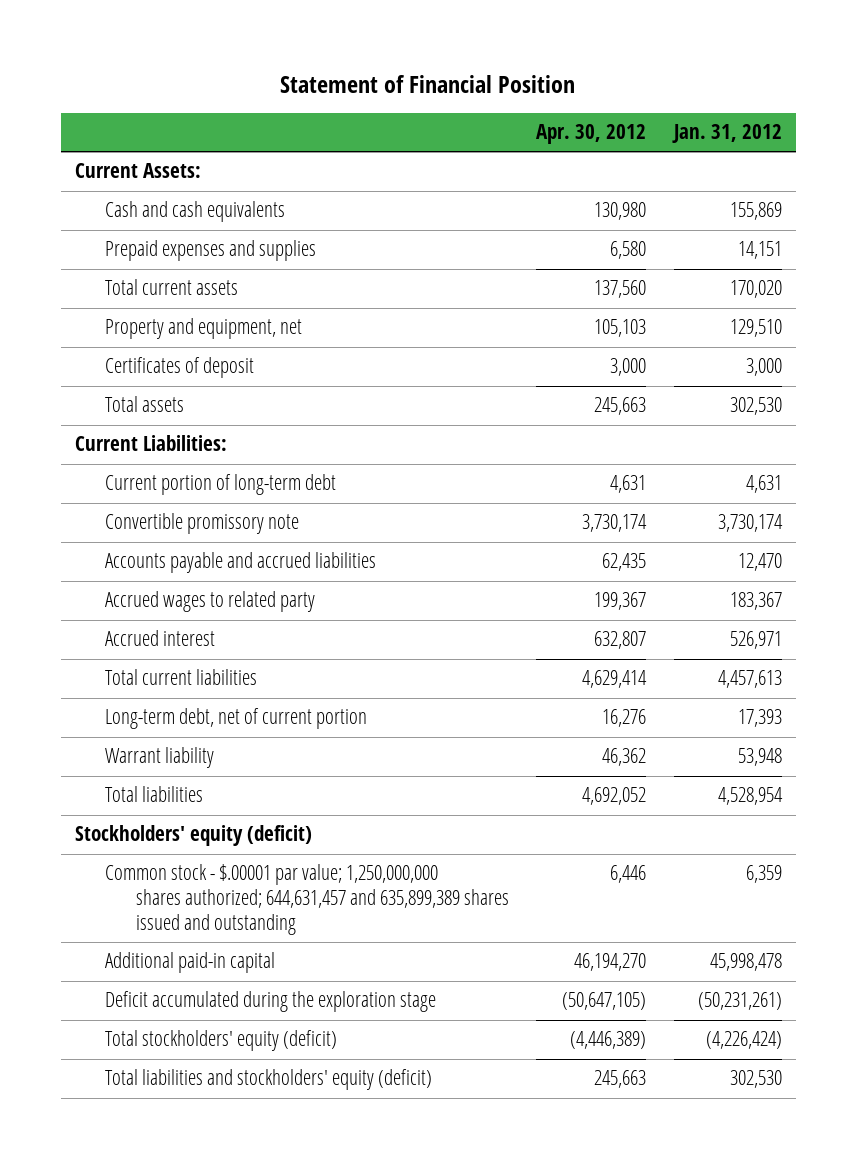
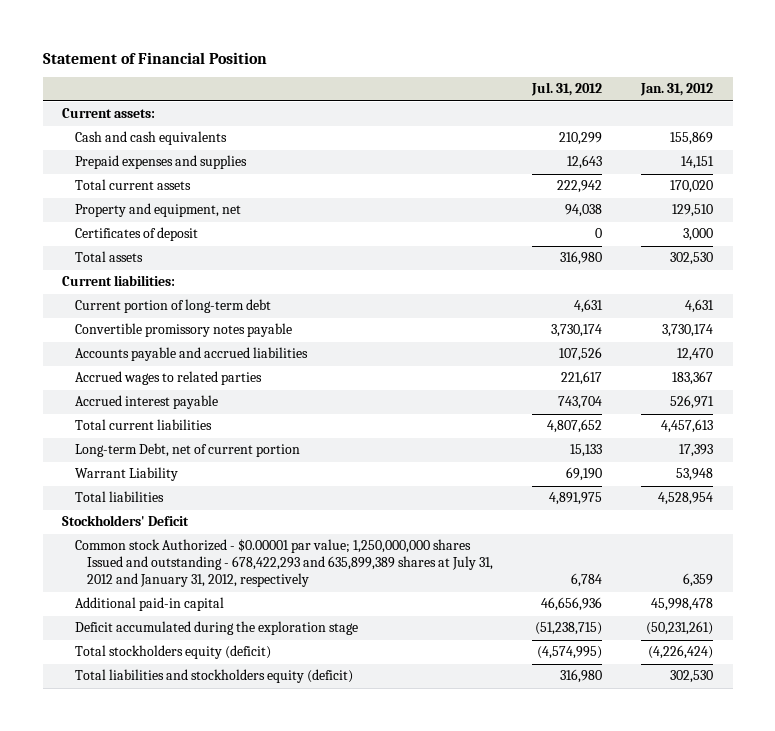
- | Apr. 30, 2012 | Jan. 31, 2012
+ | Jul. 31, 2012 | Jan. 31, 2012
- Current Assets:
+ Current assets:
- Current Liabilities:
+ Current liabilities:
- Convertible promissory note | 3,730,174 | 3,730,174
+ Convertible promissory notes payable | 3,730,174 | 3,730,174
- Accrued wages to related party | 199,367 | 183,367
- Accrued interest | 632,807 | 526,971
+ Accrued wages to related parties | 221,617 | 183,367
+ Accrued interest payable | 743,704 | 526,971
- Long-term debt, net of current portion | 16,276 | 17,393
- Warrant liability | 46,362 | 53,948
+ Long-term Debt, net of current portion | 15,133 | 17,393
+ Warrant Liability | 69,190 | 53,948
- Stockholders' equity (deficit)
- Common stock - $.00001 par value; 1,250,000,000 shares authorized; 644,631,457 and 635,899,389 shares issued and outstanding | 6,446 | 6,359
+ Stockholders' Deficit
+ Common stock Authorized - $0.00001 par value; 1,250,000,000 shares Issued and outstanding - 678,422,293 and 635,899,389 shares at July 31, 2012 and January 31, 2012, respectively | 6,784 | 6,359
- Total stockholders' equity (deficit) | (4,446,389) | (4,226,424)
- Total liabilities and stockholders' equity (deficit) | 245,663 | 302,530
+ Total stockholders equity (deficit) | (4,574,995) | (4,226,424)
+ Total liabilities and stockholders equity (deficit) | 316,980 | 302,530

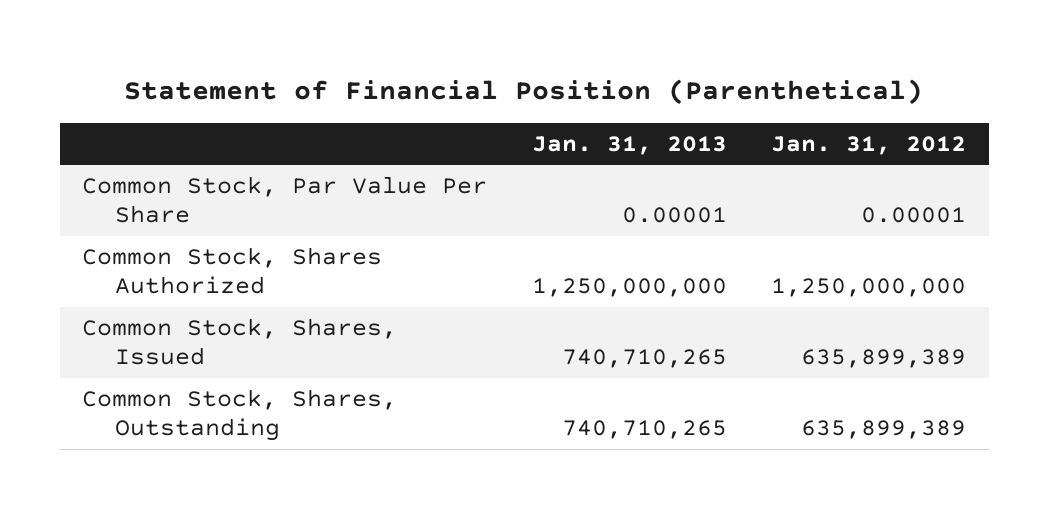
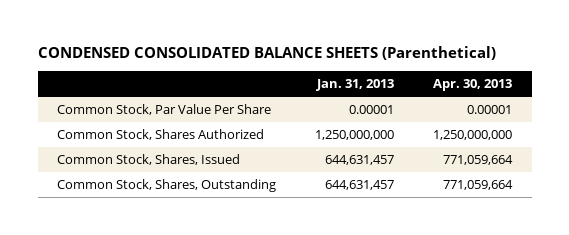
- Statement of Financial Position (Parenthetical)
+ CONDENSED CONSOLIDATED BALANCE SHEETS (Parenthetical)
- | Jan. 31, 2013 | Jan. 31, 2012
+ | Jan. 31, 2013 | Apr. 30, 2013
- Common Stock, Shares, Issued | 740,710,265 | 635,899,389
- Common Stock, Shares, Outstanding | 740,710,265 | 635,899,389
+ Common Stock, Shares, Issued | 644,631,457 | 771,059,664
+ Common Stock, Shares, Outstanding | 644,631,457 | 771,059,664

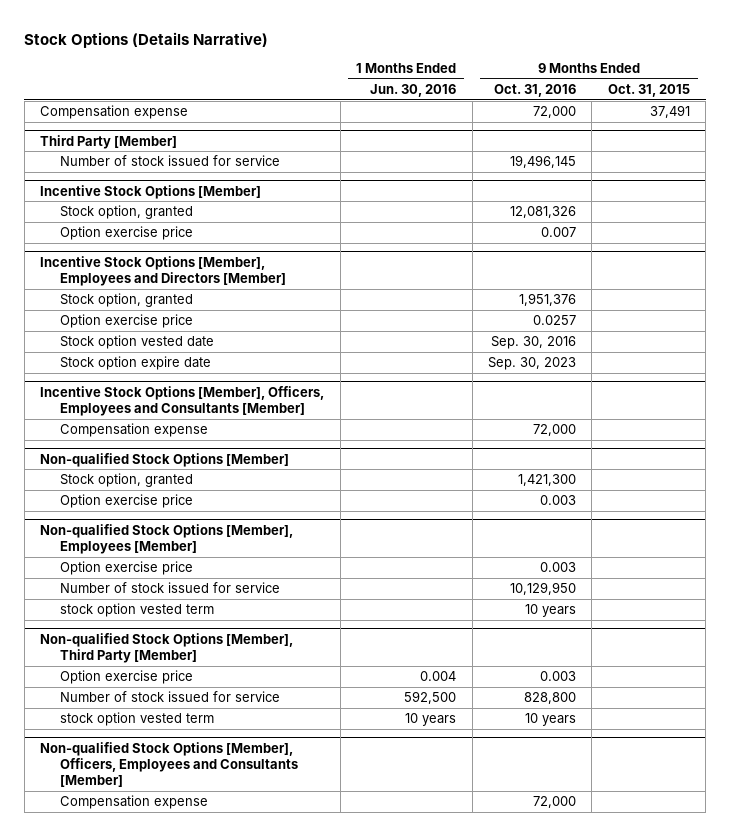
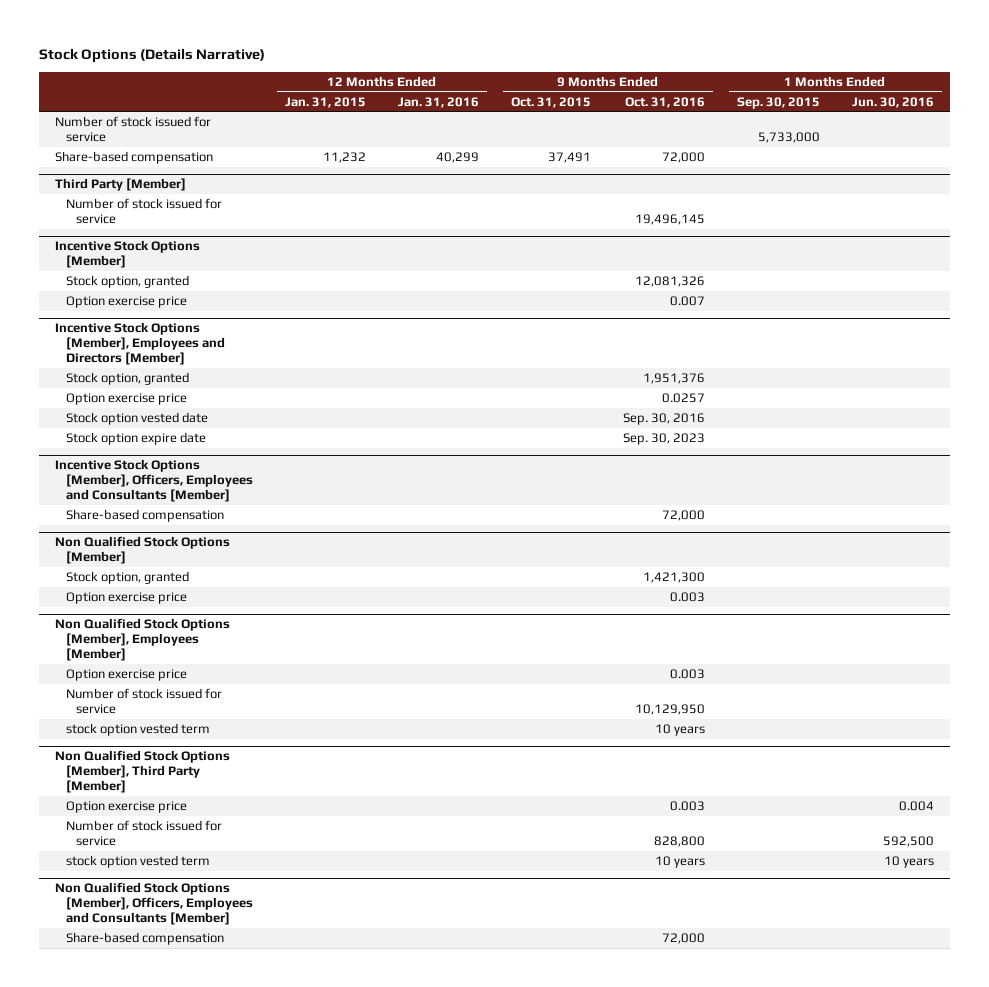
- | 1 Months Ended Jun. 30, 2016 | 9 Months Ended Oct. 31, 2016 | 9 Months Ended Oct. 31, 2015
+ | 12 Months Ended Jan. 31, 2015 | 12 Months Ended Jan. 31, 2016 | 9 Months Ended Oct. 31, 2015 | 9 Months Ended Oct. 31, 2016 | 1 Months Ended Sep. 30, 2015 | 1 Months Ended Jun. 30, 2016
- Compensation expense | | 72,000 | 37,491
+ Number of stock issued for service | | | | | 5,733,000 |
+ Share-based compensation | 11,232 | 40,299 | 37,491 | 72,000 | |
@ Incentive Stock Options [Member], Officers, Employees and Consultants [Member]
- Compensation expense | | 72,000 |
- Non-qualified Stock Options [Member]
@ Incentive Stock Options [Member], Officers, Employees and Consultants [Member]
+ Share-based compensation | | | | 72,000 | |
+ Non Qualified Stock Options [Member]
- Non-qualified Stock Options [Member], Employees [Member]
+ Non Qualified Stock Options [Member], Employees [Member]
- Non-qualified Stock Options [Member], Third Party [Member]
+ Non Qualified Stock Options [Member], Third Party [Member]
- Non-qualified Stock Options [Member], Officers, Employees and Consultants [Member]
- Compensation expense | | 72,000 |
+ Non Qualified Stock Options [Member], Officers, Employees and Consultants [Member]
+ Share-based compensation | | | | 72,000 | |

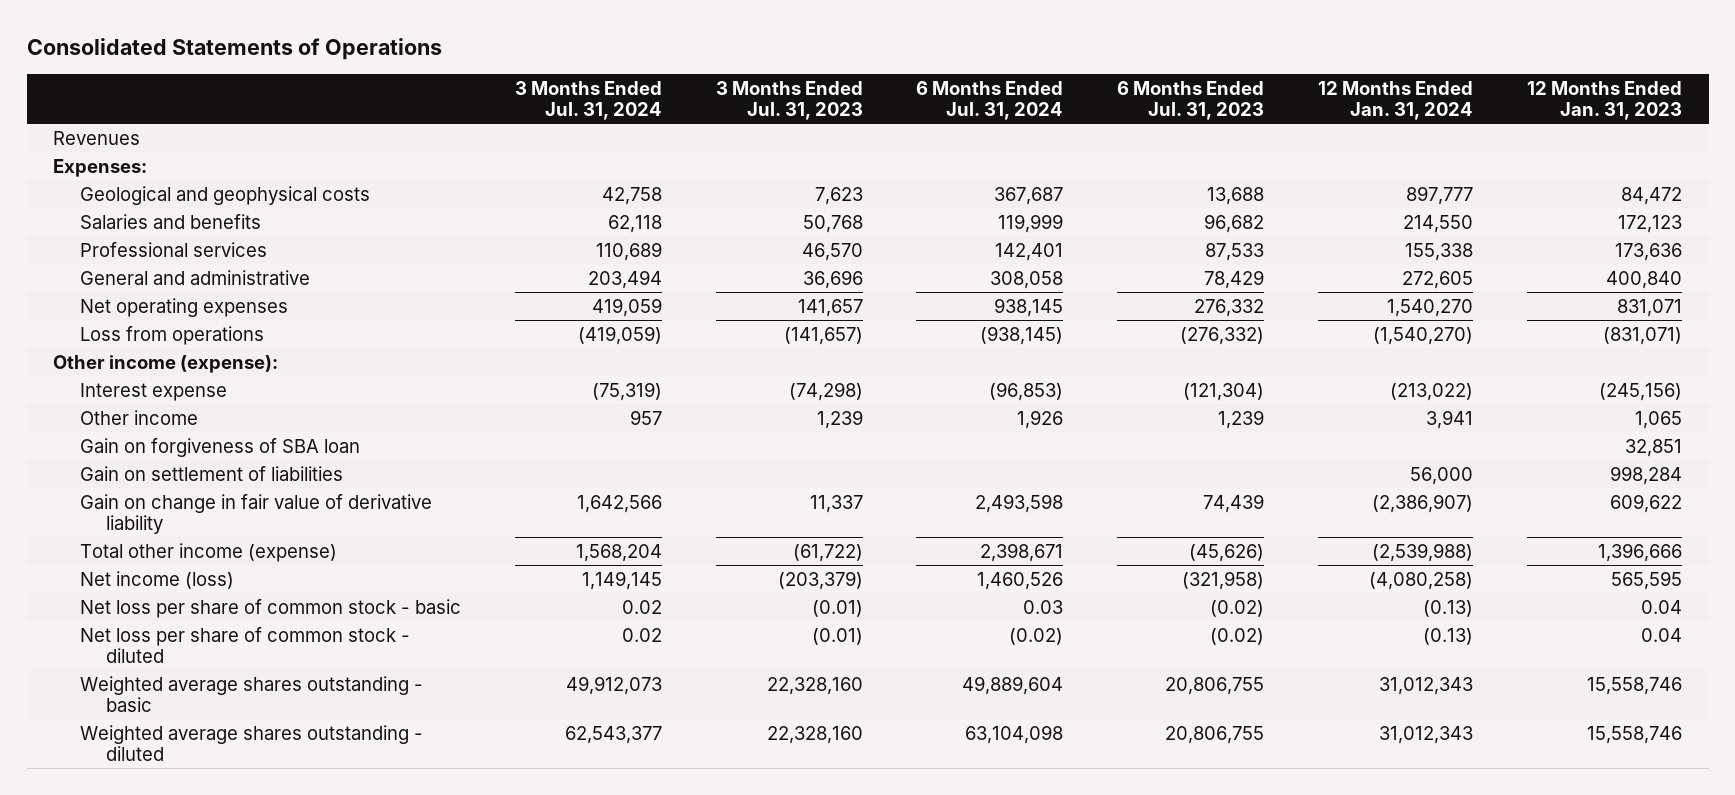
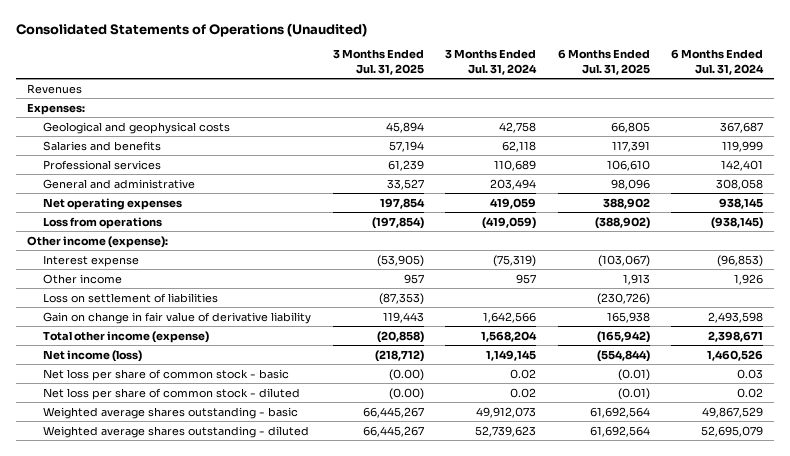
- Consolidated Statements of Operations
+ Consolidated Statements of Operations (Unaudited)
- | 3 Months Ended Jul. 31, 2024 | 3 Months Ended Jul. 31, 2023 | 6 Months Ended Jul. 31, 2024 | 6 Months Ended Jul. 31, 2023 | 12 Months Ended Jan. 31, 2024 | 12 Months Ended Jan. 31, 2023
+ | 3 Months Ended Jul. 31, 2025 | 3 Months Ended Jul. 31, 2024 | 6 Months Ended Jul. 31, 2025 | 6 Months Ended Jul. 31, 2024
- Gain on forgiveness of SBA loan | | | | | | 32,851
- Gain on settlement of liabilities | | | | | 56,000 | 998,284
+ Loss on settlement of liabilities | (87,353) | | (230,726) |
- Net loss per share of common stock - diluted | 0.02 | (0.01) | (0.02) | (0.02) | (0.13) | 0.04
- Weighted average shares outstanding - basic | 49,912,073 | 22,328,160 | 49,889,604 | 20,806,755 | 31,012,343 | 15,558,746
- Weighted average shares outstanding - diluted | 62,543,377 | 22,328,160 | 63,104,098 | 20,806,755 | 31,012,343 | 15,558,746
+ Net loss per share of common stock - diluted | (0.00) | 0.02 | (0.01) | 0.02
+ Weighted average shares outstanding - basic | 66,445,267 | 49,912,073 | 61,692,564 | 49,867,529
+ Weighted average shares outstanding - diluted | 66,445,267 | 52,739,623 | 61,692,564 | 52,695,079

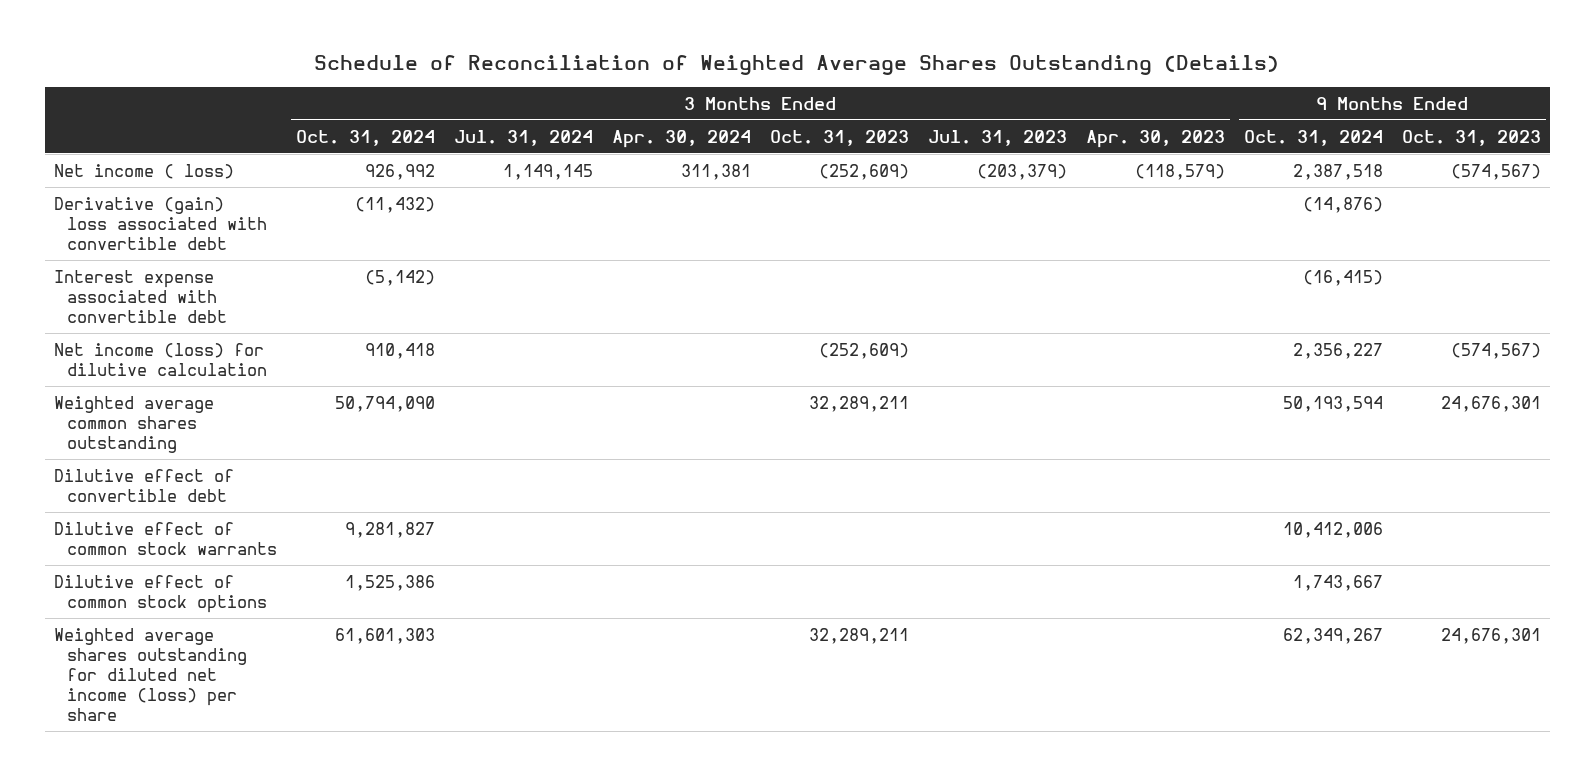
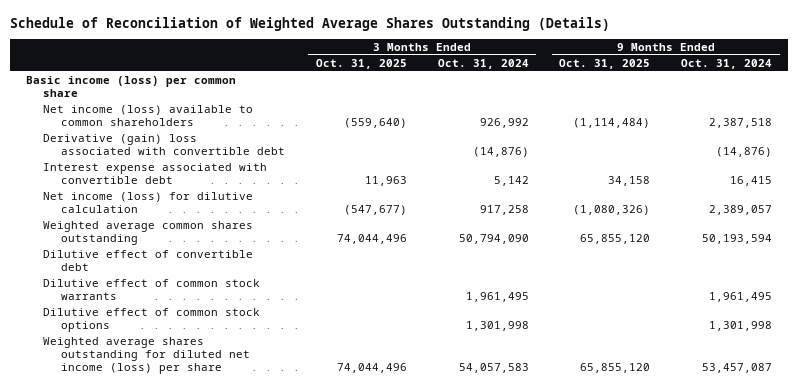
- | 3 Months Ended Oct. 31, 2024 | 3 Months Ended Jul. 31, 2024 | 3 Months Ended Apr. 30, 2024 | 3 Months Ended Oct. 31, 2023 | 3 Months Ended Jul. 31, 2023 | 3 Months Ended Apr. 30, 2023 | 9 Months Ended Oct. 31, 2024 | 9 Months Ended Oct. 31, 2023
+ | 3 Months Ended Oct. 31, 2025 | 3 Months Ended Oct. 31, 2024 | 9 Months Ended Oct. 31, 2025 | 9 Months Ended Oct. 31, 2024
- Net income ( loss) | 926,992 | 1,149,145 | 311,381 | (252,609) | (203,379) | (118,579) | 2,387,518 | (574,567)
- Derivative (gain) loss associated with convertible debt | (11,432) | | | | | | (14,876) |
- Interest expense associated with convertible debt | (5,142) | | | | | | (16,415) |
- Net income (loss) for dilutive calculation | 910,418 | | | (252,609) | | | 2,356,227 | (574,567)
+ Basic income (loss) per common share
+ Net income (loss) available to common shareholders | (559,640) | 926,992 | (1,114,484) | 2,387,518
+ Derivative (gain) loss associated with convertible debt | | (14,876) | | (14,876)
+ Interest expense associated with convertible debt | 11,963 | 5,142 | 34,158 | 16,415
+ Net income (loss) for dilutive calculation | (547,677) | 917,258 | (1,080,326) | 2,389,057
- Dilutive effect of common stock warrants | 9,281,827 | | | | | | 10,412,006 |
- Dilutive effect of common stock options | 1,525,386 | | | | | | 1,743,667 |
- Weighted average shares outstanding for diluted net income (loss) per share | 61,601,303 | | | 32,289,211 | | | 62,349,267 | 24,676,301
+ Dilutive effect of common stock warrants | | 1,961,495 | | 1,961,495
+ Dilutive effect of common stock options | | 1,301,998 | | 1,301,998
+ Weighted average shares outstanding for diluted net income (loss) per share | 74,044,496 | 54,057,583 | 65,855,120 | 53,457,087

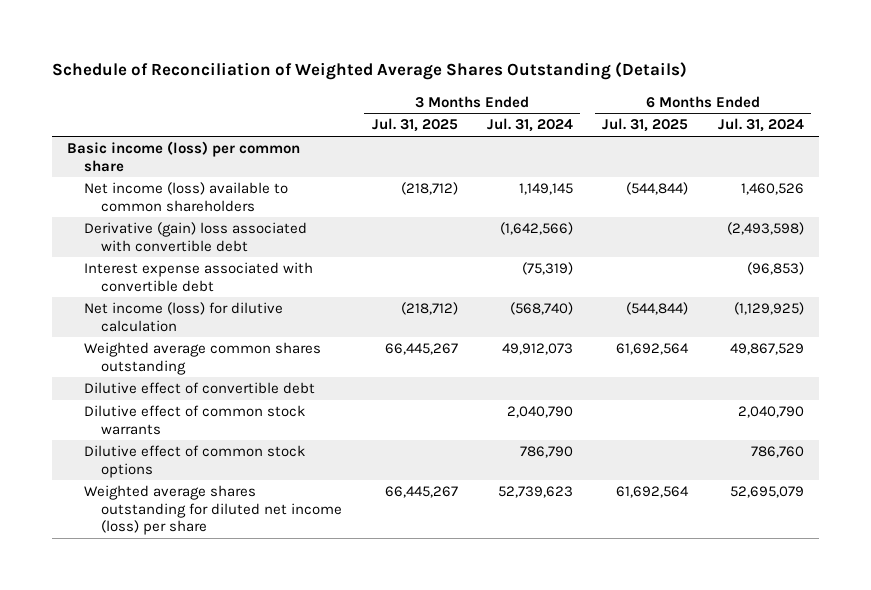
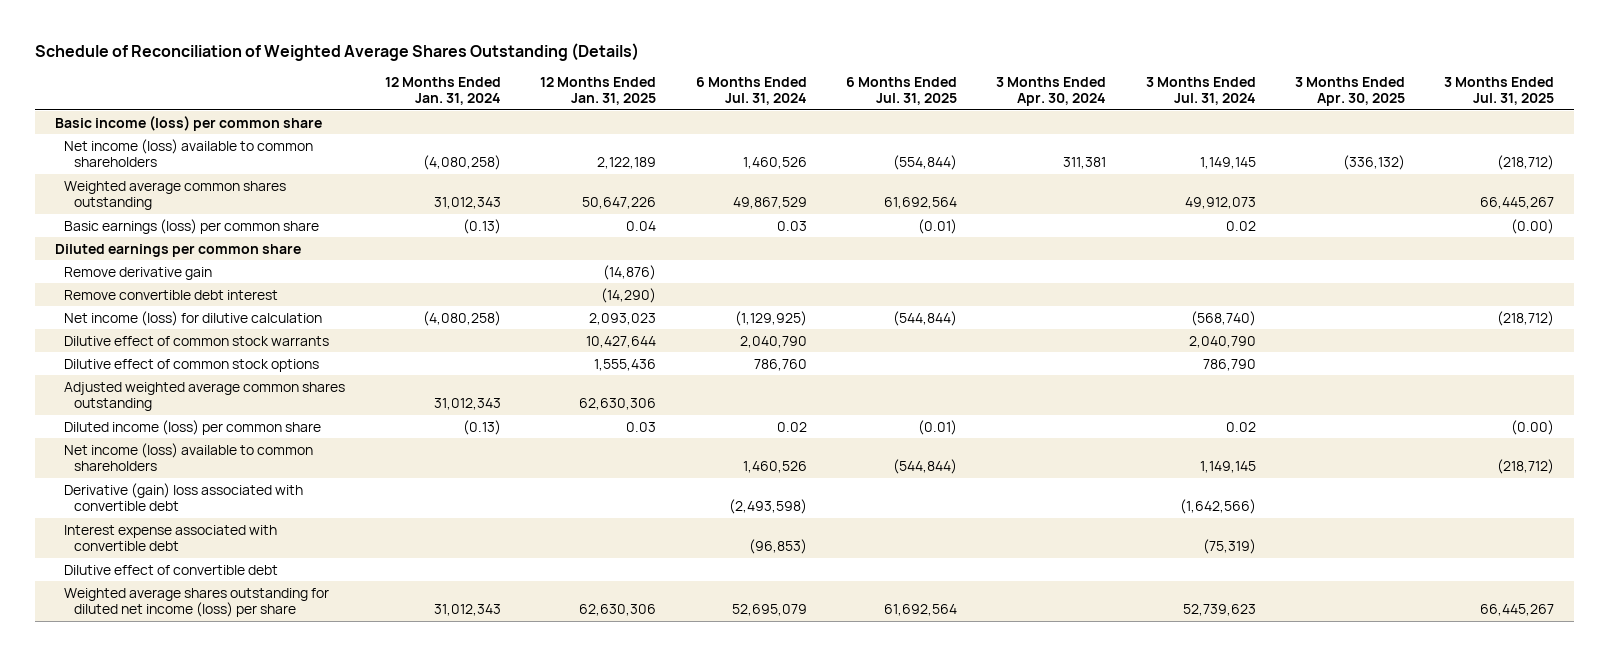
- | 3 Months Ended Jul. 31, 2025 | 3 Months Ended Jul. 31, 2024 | 6 Months Ended Jul. 31, 2025 | 6 Months Ended Jul. 31, 2024
+ | 12 Months Ended Jan. 31, 2024 | 12 Months Ended Jan. 31, 2025 | 6 Months Ended Jul. 31, 2024 | 6 Months Ended Jul. 31, 2025 | 3 Months Ended Apr. 30, 2024 | 3 Months Ended Jul. 31, 2024 | 3 Months Ended Apr. 30, 2025 | 3 Months Ended Jul. 31, 2025
+ Net income (loss) available to common shareholders | (4,080,258) | 2,122,189 | 1,460,526 | (554,844) | 311,381 | 1,149,145 | (336,132) | (218,712)
moved up: Weighted average common shares outstanding | 31,012,343 | 50,647,226 | 49,867,529 | 61,692,564 | | 49,912,073 | | 66,445,267
+ Basic earnings (loss) per common share | (0.13) | 0.04 | 0.03 | (0.01) | | 0.02 | | (0.00)
+ Diluted earnings per common share
+ Remove derivative gain | | (14,876) | | | | | |
+ Remove convertible debt interest | | (14,290) | | | | | |
moved up: Net income (loss) for dilutive calculation | (4,080,258) | 2,093,023 | (1,129,925) | (544,844) | | (568,740) | | (218,712)
moved up: Dilutive effect of common stock warrants | | 10,427,644 | 2,040,790 | | | 2,040,790 | |
moved up: Dilutive effect of common stock options | | 1,555,436 | 786,760 | | | 786,790 | |
+ Adjusted weighted average common shares outstanding | 31,012,343 | 62,630,306 | | | | | |
+ Diluted income (loss) per common share | (0.13) | 0.03 | 0.02 | (0.01) | | 0.02 | | (0.00)

